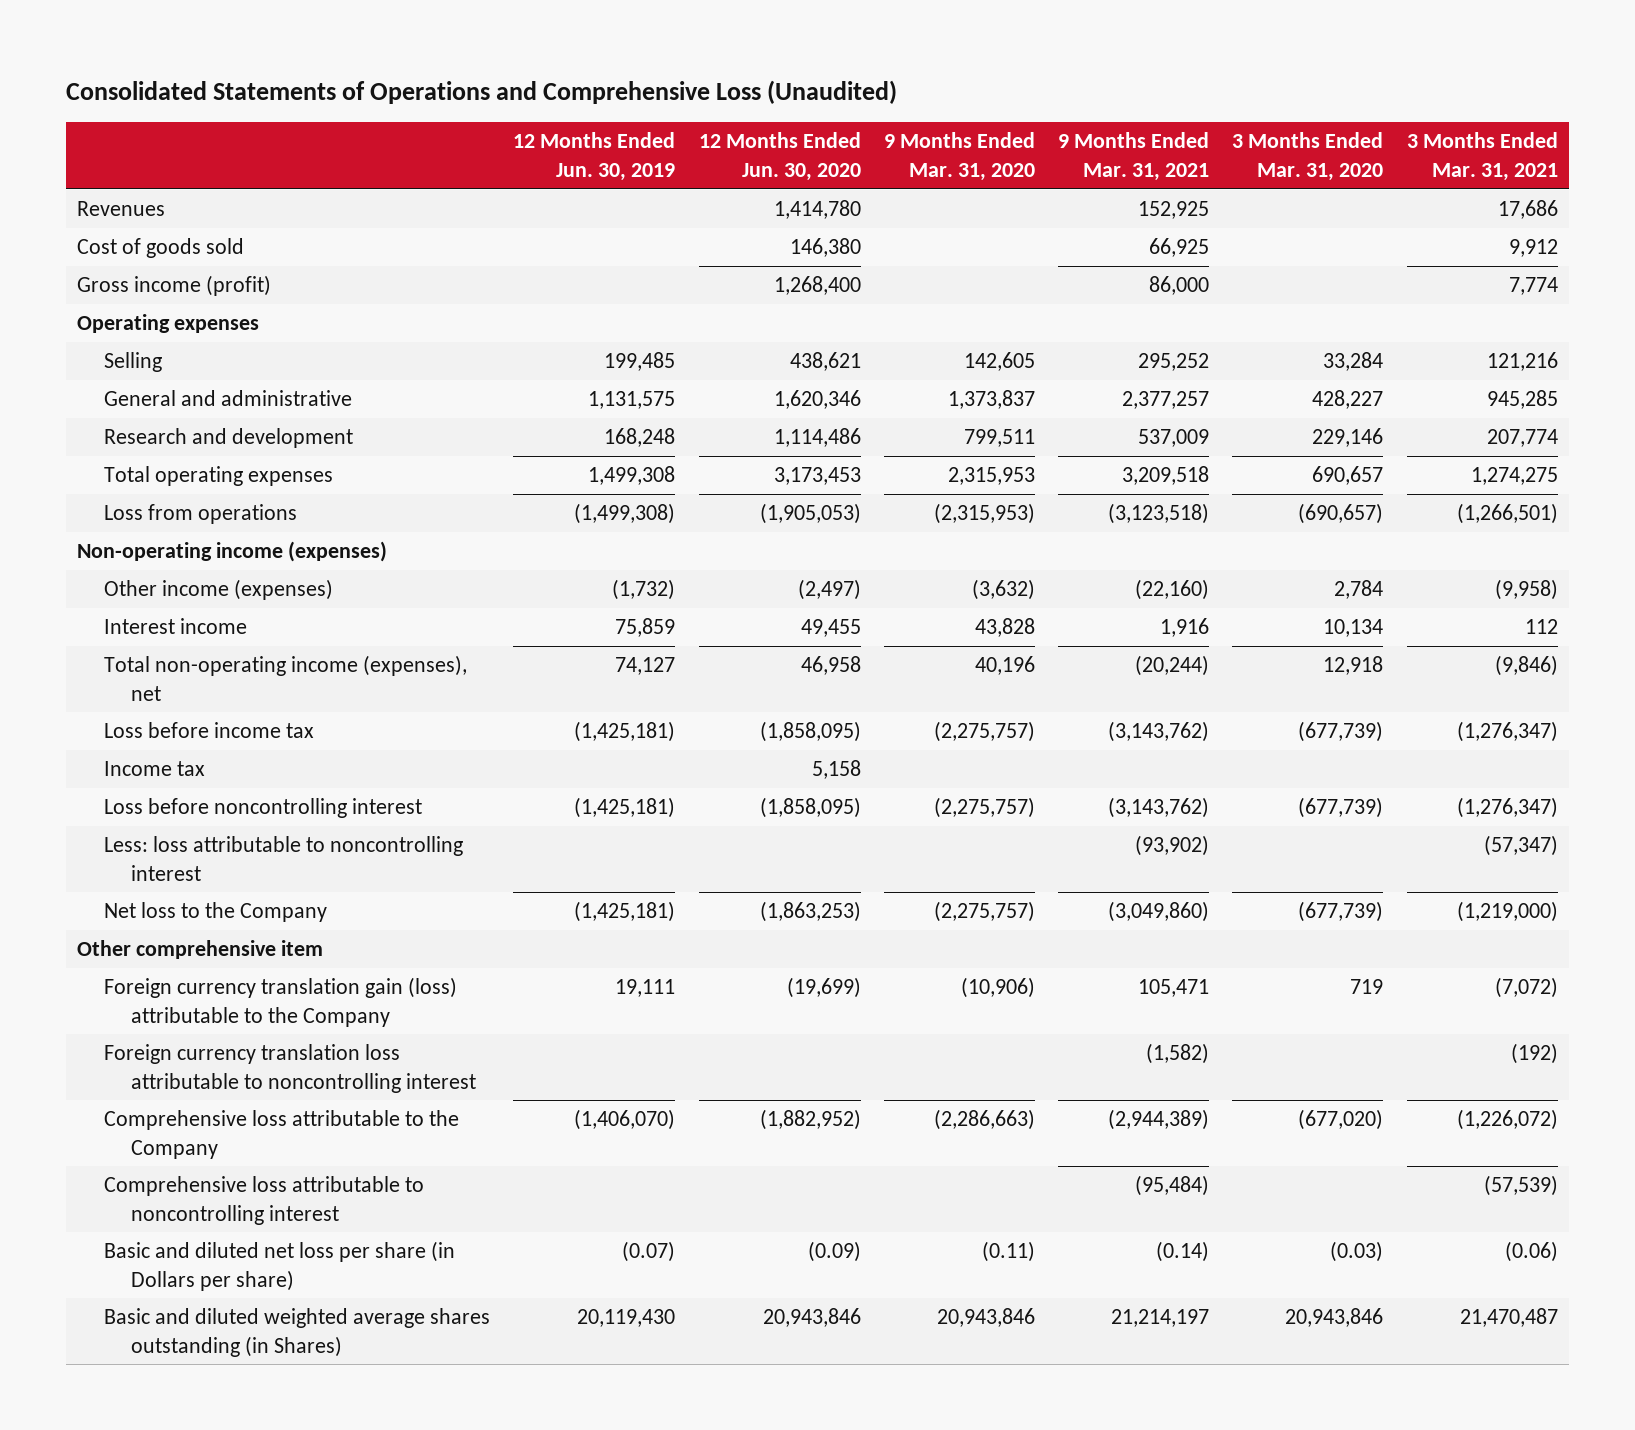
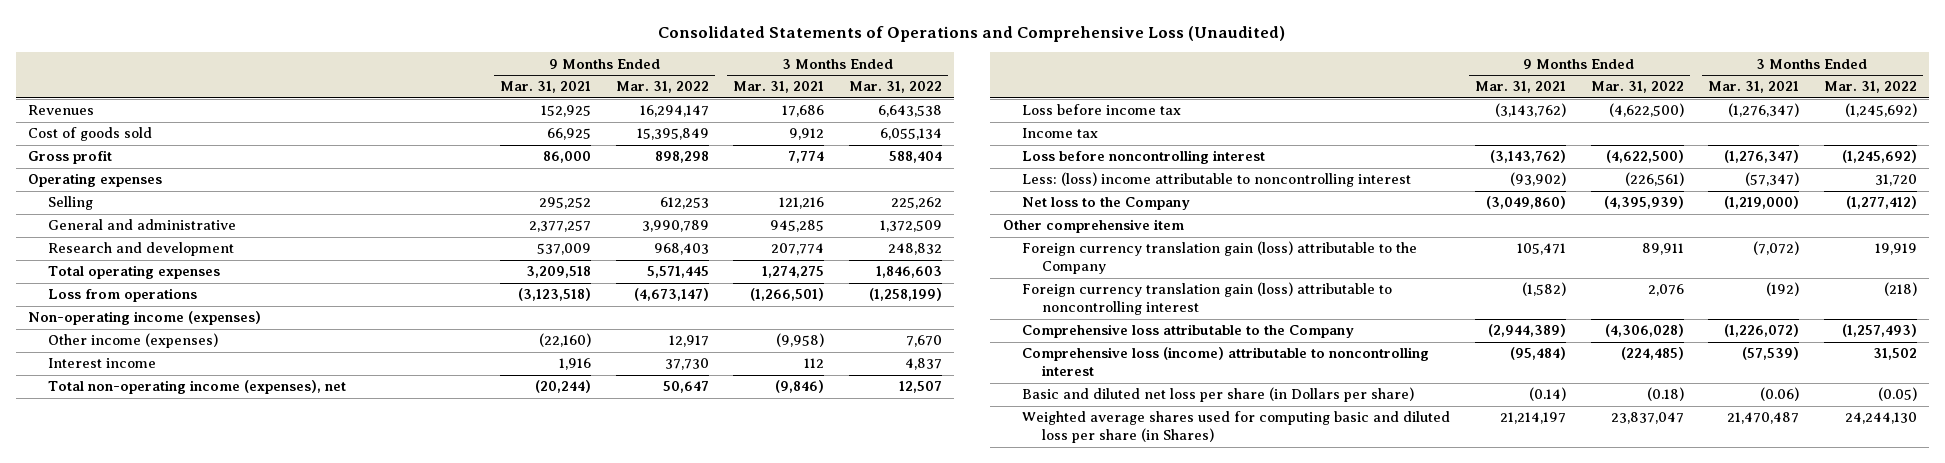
- | 12 Months Ended Jun. 30, 2019 | 12 Months Ended Jun. 30, 2020 | 9 Months Ended Mar. 31, 2020 | 9 Months Ended Mar. 31, 2021 | 3 Months Ended Mar. 31, 2020 | 3 Months Ended Mar. 31, 2021
+ | 9 Months Ended Mar. 31, 2021 | 9 Months Ended Mar. 31, 2022 | 3 Months Ended Mar. 31, 2021 | 3 Months Ended Mar. 31, 2022
- Gross income (profit) | | 1,268,400 | | 86,000 | | 7,774
+ Gross profit | 86,000 | 898,298 | 7,774 | 588,404
- Less: loss attributable to noncontrolling interest | | | | (93,902) | | (57,347)
+ Less: (loss) income attributable to noncontrolling interest | (93,902) | (226,561) | (57,347) | 31,720
- Foreign currency translation loss attributable to noncontrolling interest | | | | (1,582) | | (192)
+ Foreign currency translation gain (loss) attributable to noncontrolling interest | (1,582) | 2,076 | (192) | (218)
- Comprehensive loss attributable to noncontrolling interest | | | | (95,484) | | (57,539)
+ Comprehensive loss (income) attributable to noncontrolling interest | (95,484) | (224,485) | (57,539) | 31,502
- Basic and diluted weighted average shares outstanding (in Shares) | 20,119,430 | 20,943,846 | 20,943,846 | 21,214,197 | 20,943,846 | 21,470,487
+ Weighted average shares used for computing basic and diluted loss per share (in Shares) | 21,214,197 | 23,837,047 | 21,470,487 | 24,244,130

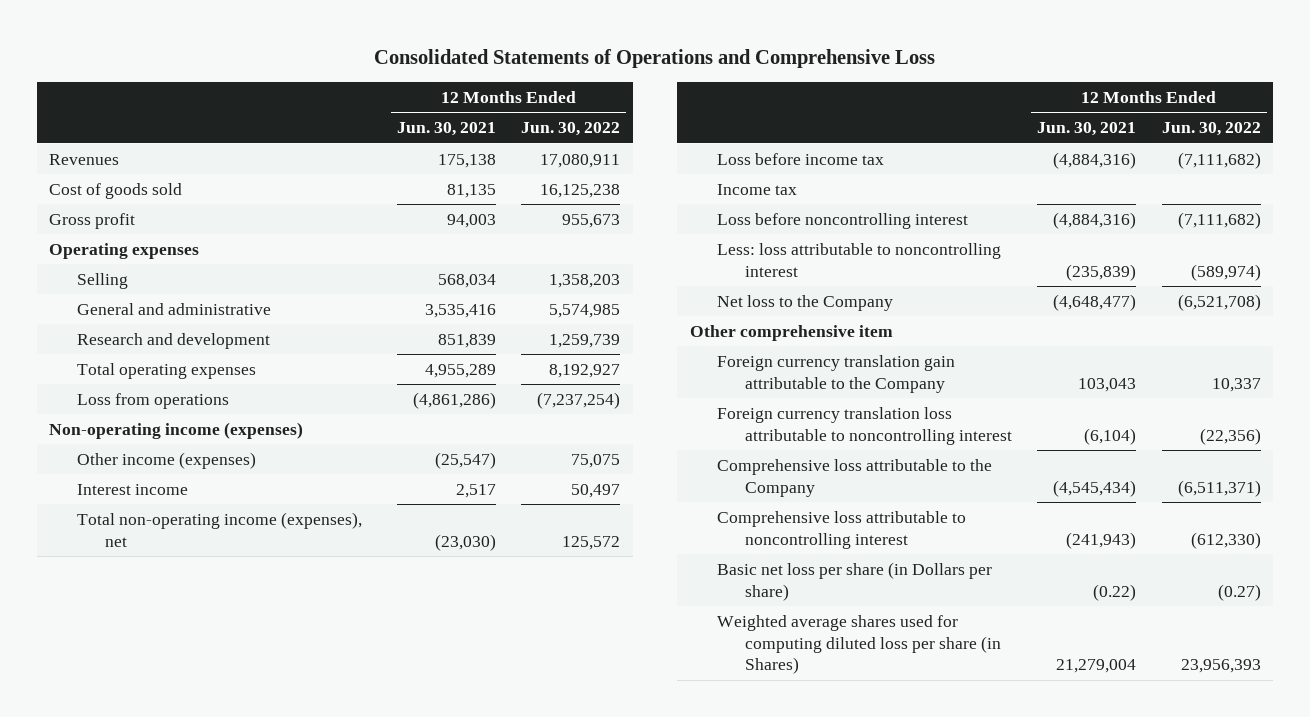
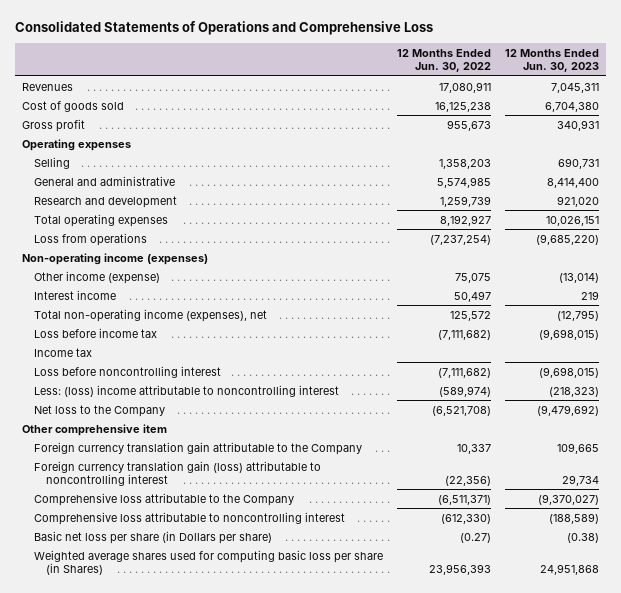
- | 12 Months Ended Jun. 30, 2021 | 12 Months Ended Jun. 30, 2022
+ | 12 Months Ended Jun. 30, 2022 | 12 Months Ended Jun. 30, 2023
- Other income (expenses) | (25,547) | 75,075
+ Other income (expense) | 75,075 | (13,014)
- Less: loss attributable to noncontrolling interest | (235,839) | (589,974)
+ Less: (loss) income attributable to noncontrolling interest | (589,974) | (218,323)
- Foreign currency translation loss attributable to noncontrolling interest | (6,104) | (22,356)
+ Foreign currency translation gain (loss) attributable to noncontrolling interest | (22,356) | 29,734
- Weighted average shares used for computing diluted loss per share (in Shares) | 21,279,004 | 23,956,393
+ Weighted average shares used for computing basic loss per share (in Shares) | 23,956,393 | 24,951,868

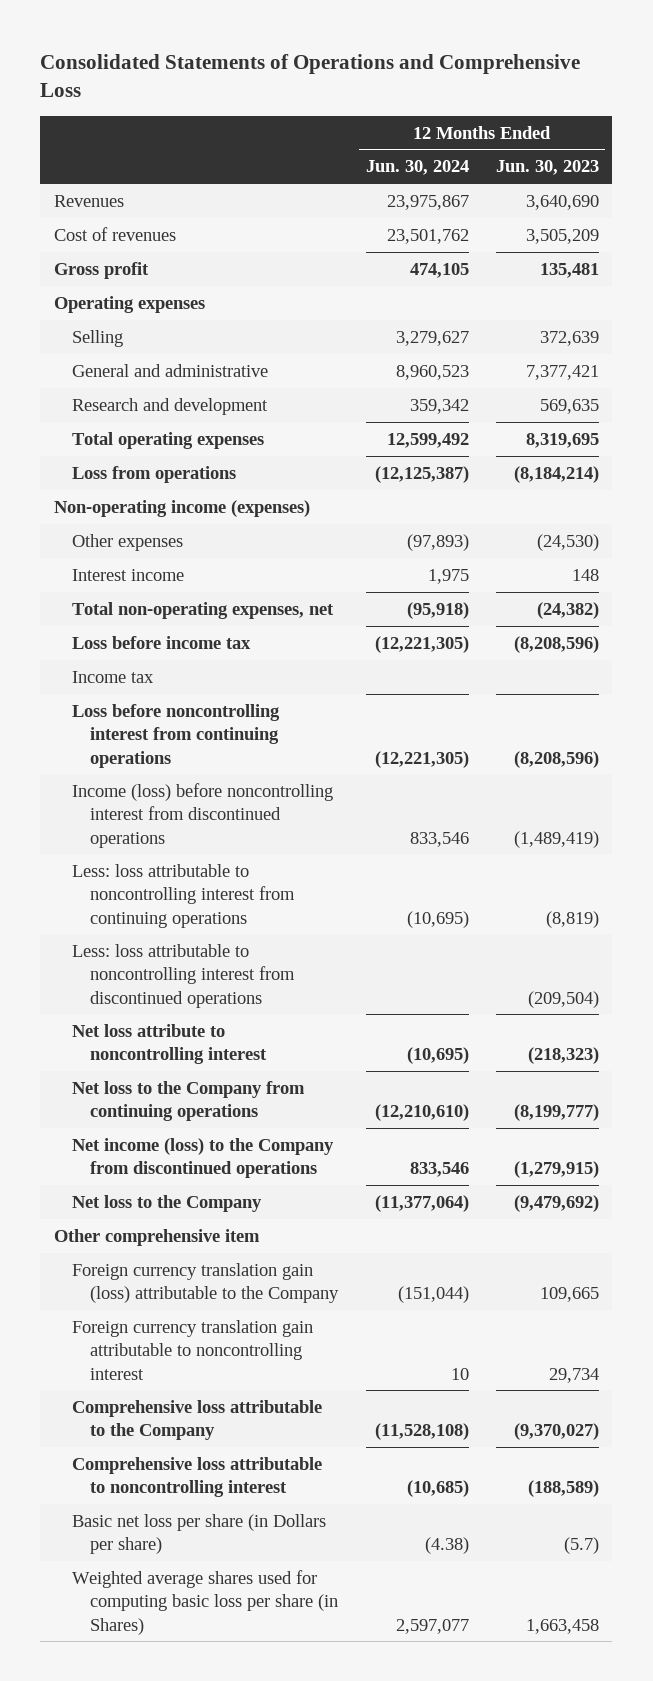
- | 12 Months Ended Jun. 30, 2022 | 12 Months Ended Jun. 30, 2023
+ | 12 Months Ended Jun. 30, 2024 | 12 Months Ended Jun. 30, 2023
- Revenues | 17,080,911 | 7,045,311
- Cost of goods sold | 16,125,238 | 6,704,380
- Gross profit | 955,673 | 340,931
+ Revenues | 23,975,867 | 3,640,690
+ Cost of revenues | 23,501,762 | 3,505,209
+ Gross profit | 474,105 | 135,481
- Selling | 1,358,203 | 690,731
- General and administrative | 5,574,985 | 8,414,400
- Research and development | 1,259,739 | 921,020
- Total operating expenses | 8,192,927 | 10,026,151
- Loss from operations | (7,237,254) | (9,685,220)
+ Selling | 3,279,627 | 372,639
+ General and administrative | 8,960,523 | 7,377,421
+ Research and development | 359,342 | 569,635
+ Total operating expenses | 12,599,492 | 8,319,695
+ Loss from operations | (12,125,387) | (8,184,214)
- Other income (expense) | 75,075 | (13,014)
- Interest income | 50,497 | 219
- Total non-operating income (expenses), net | 125,572 | (12,795)
- Loss before income tax | (7,111,682) | (9,698,015)
+ Other expenses | (97,893) | (24,530)
+ Interest income | 1,975 | 148
+ Total non-operating expenses, net | (95,918) | (24,382)
+ Loss before income tax | (12,221,305) | (8,208,596)
- Loss before noncontrolling interest | (7,111,682) | (9,698,015)
- Less: (loss) income attributable to noncontrolling interest | (589,974) | (218,323)
+ Loss before noncontrolling interest from continuing operations | (12,221,305) | (8,208,596)
+ Income (loss) before noncontrolling interest from discontinued operations | 833,546 | (1,489,419)
+ Less: loss attributable to noncontrolling interest from continuing operations | (10,695) | (8,819)
+ Less: loss attributable to noncontrolling interest from discontinued operations | | (209,504)
+ Net loss attribute to noncontrolling interest | (10,695) | (218,323)
+ Net loss to the Company from continuing operations | (12,210,610) | (8,199,777)
+ Net income (loss) to the Company from discontinued operations | 833,546 | (1,279,915)
- Foreign currency translation gain attributable to the Company | 10,337 | 109,665
- Foreign currency translation gain (loss) attributable to noncontrolling interest | (22,356) | 29,734
+ Foreign currency translation gain (loss) attributable to the Company | (151,044) | 109,665
+ Foreign currency translation gain attributable to noncontrolling interest | 10 | 29,734
- Basic net loss per share (in Dollars per share) | (0.27) | (0.38)
- Weighted average shares used for computing basic loss per share (in Shares) | 23,956,393 | 24,951,868
+ Basic net loss per share (in Dollars per share) | (4.38) | (5.7)
+ Weighted average shares used for computing basic loss per share (in Shares) | 2,597,077 | 1,663,458

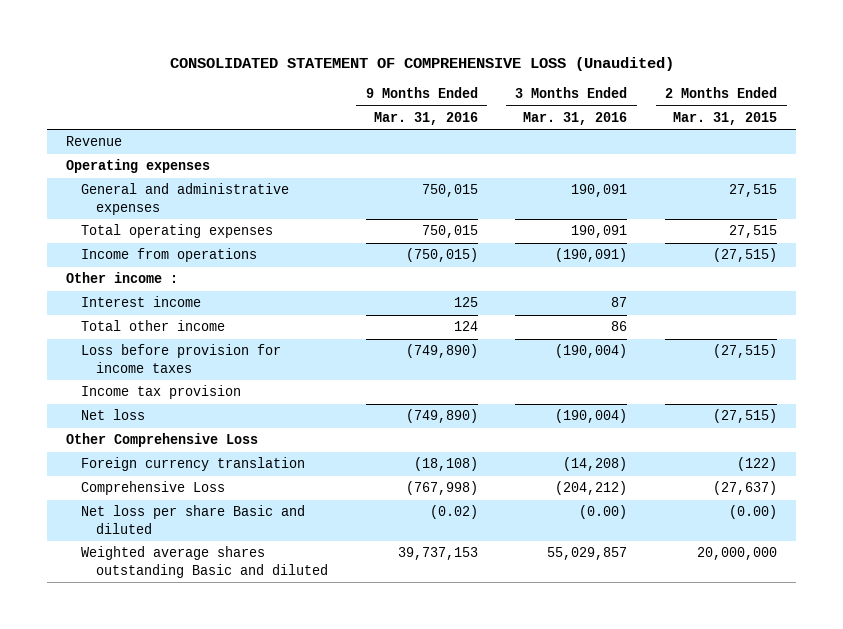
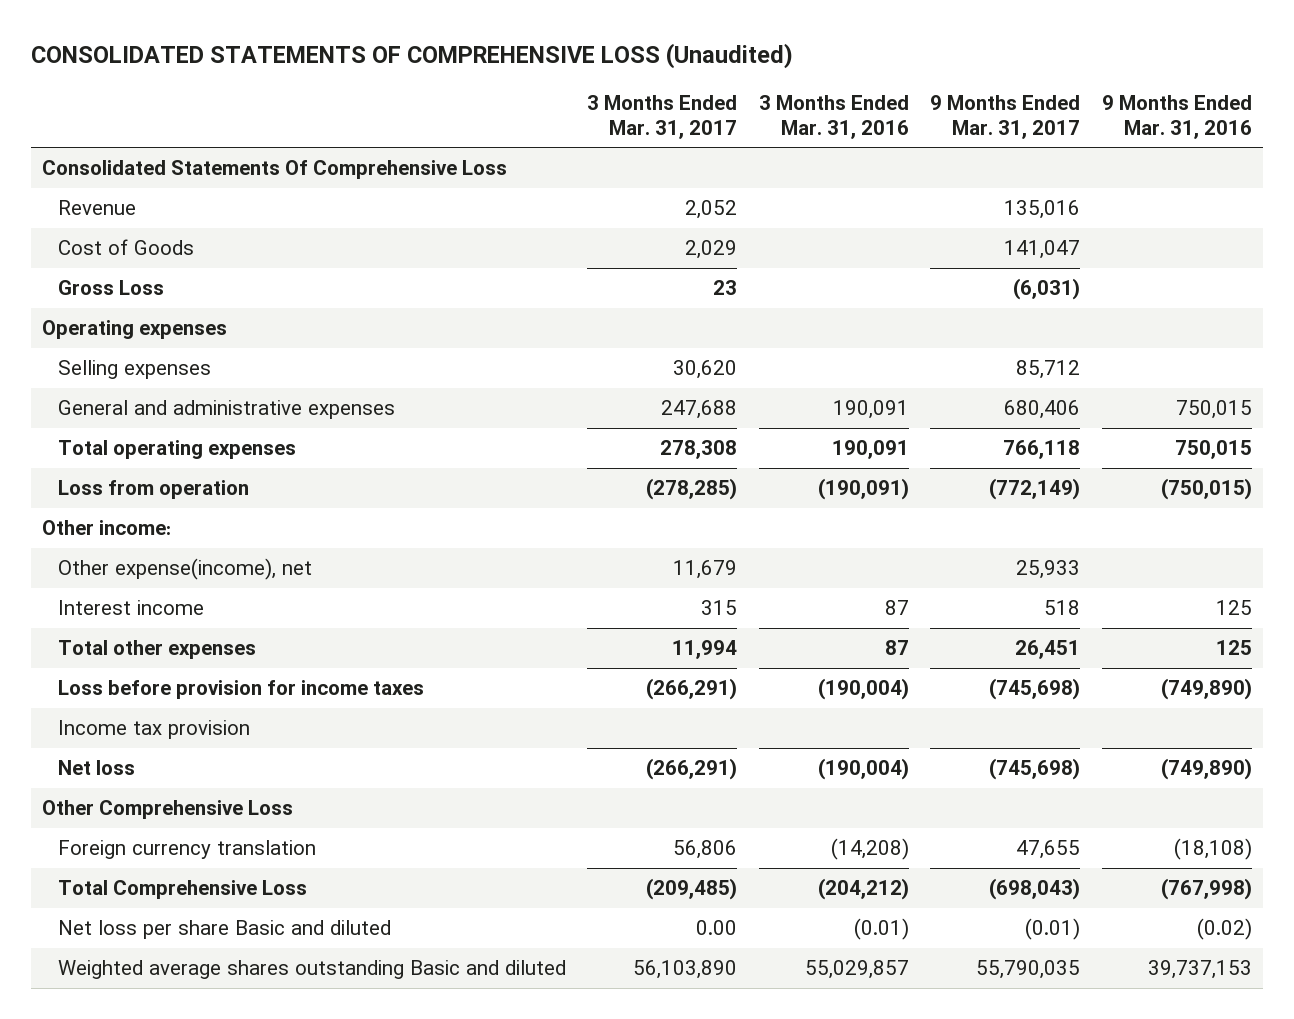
- CONSOLIDATED STATEMENT OF COMPREHENSIVE LOSS (Unaudited)
+ CONSOLIDATED STATEMENTS OF COMPREHENSIVE LOSS (Unaudited)
- | 9 Months Ended Mar. 31, 2016 | 3 Months Ended Mar. 31, 2016 | 2 Months Ended Mar. 31, 2015
+ | 3 Months Ended Mar. 31, 2017 | 3 Months Ended Mar. 31, 2016 | 9 Months Ended Mar. 31, 2017 | 9 Months Ended Mar. 31, 2016
+ Consolidated Statements Of Comprehensive Loss
+ Cost of Goods | 2,029 | | 141,047 |
+ Gross Loss | 23 | | (6,031) |
+ Selling expenses | 30,620 | | 85,712 |
- Income from operations | (750,015) | (190,091) | (27,515)
- Other income :
+ Loss from operation | (278,285) | (190,091) | (772,149) | (750,015)
+ Other income:
+ Other expense(income), net | 11,679 | | 25,933 |
- Total other income | 124 | 86 |
+ Total other expenses | 11,994 | 87 | 26,451 | 125
- Comprehensive Loss | (767,998) | (204,212) | (27,637)
- Net loss per share Basic and diluted | (0.02) | (0.00) | (0.00)
+ Total Comprehensive Loss | (209,485) | (204,212) | (698,043) | (767,998)
+ Net loss per share Basic and diluted | 0.00 | (0.01) | (0.01) | (0.02)

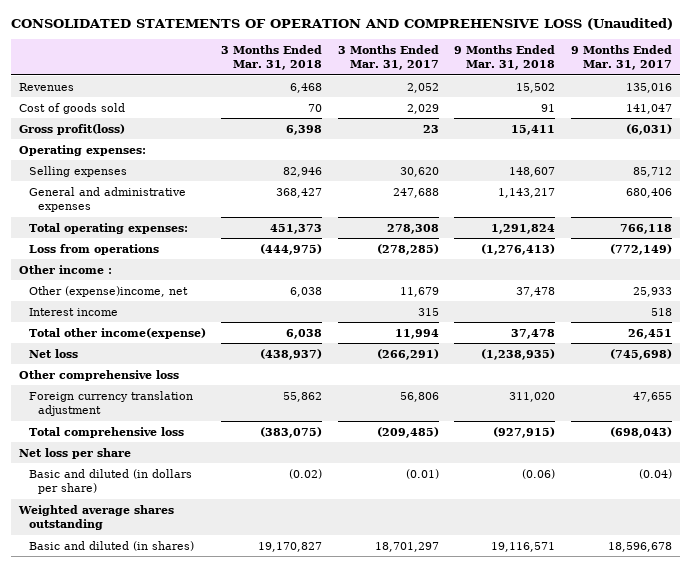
- CONSOLIDATED STATEMENTS OF COMPREHENSIVE LOSS (Unaudited)
+ CONSOLIDATED STATEMENTS OF OPERATION AND COMPREHENSIVE LOSS (Unaudited)
- | 3 Months Ended Mar. 31, 2017 | 3 Months Ended Mar. 31, 2016 | 9 Months Ended Mar. 31, 2017 | 9 Months Ended Mar. 31, 2016
+ | 3 Months Ended Mar. 31, 2018 | 3 Months Ended Mar. 31, 2017 | 9 Months Ended Mar. 31, 2018 | 9 Months Ended Mar. 31, 2017
- Consolidated Statements Of Comprehensive Loss
- Revenue | 2,052 | | 135,016 |
- Cost of Goods | 2,029 | | 141,047 |
- Gross Loss | 23 | | (6,031) |
- Operating expenses
+ Revenues | 6,468 | 2,052 | 15,502 | 135,016
+ Cost of goods sold | 70 | 2,029 | 91 | 141,047
+ Gross profit(loss) | 6,398 | 23 | 15,411 | (6,031)
+ Operating expenses:
- Total operating expenses | 278,308 | 190,091 | 766,118 | 750,015
- Loss from operation | (278,285) | (190,091) | (772,149) | (750,015)
- Other income:
- Other expense(income), net | 11,679 | | 25,933 |
+ Total operating expenses: | 451,373 | 278,308 | 1,291,824 | 766,118
+ Loss from operations | (444,975) | (278,285) | (1,276,413) | (772,149)
+ Other income :
+ Other (expense)income, net | 6,038 | 11,679 | 37,478 | 25,933
- Total other expenses | 11,994 | 87 | 26,451 | 125
- Loss before provision for income taxes | (266,291) | (190,004) | (745,698) | (749,890)
- Income tax provision
+ Total other income(expense) | 6,038 | 11,994 | 37,478 | 26,451
- Other Comprehensive Loss
- Foreign currency translation | 56,806 | (14,208) | 47,655 | (18,108)
- Total Comprehensive Loss | (209,485) | (204,212) | (698,043) | (767,998)
- Net loss per share Basic and diluted | 0.00 | (0.01) | (0.01) | (0.02)
- Weighted average shares outstanding Basic and diluted | 56,103,890 | 55,029,857 | 55,790,035 | 39,737,153
+ Other comprehensive loss
+ Foreign currency translation adjustment | 55,862 | 56,806 | 311,020 | 47,655
+ Total comprehensive loss | (383,075) | (209,485) | (927,915) | (698,043)
+ Net loss per share
+ Basic and diluted (in dollars per share) | (0.02) | (0.01) | (0.06) | (0.04)
+ Weighted average shares outstanding
+ Basic and diluted (in shares) | 19,170,827 | 18,701,297 | 19,116,571 | 18,596,678

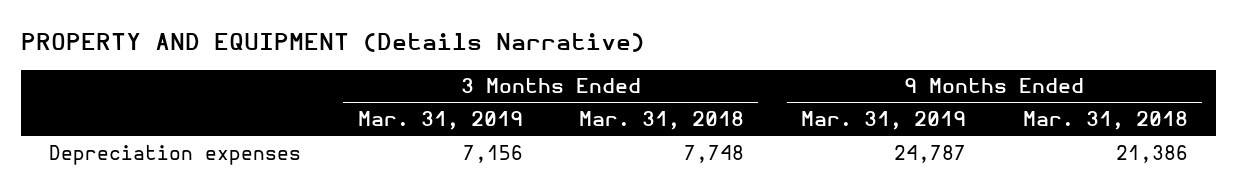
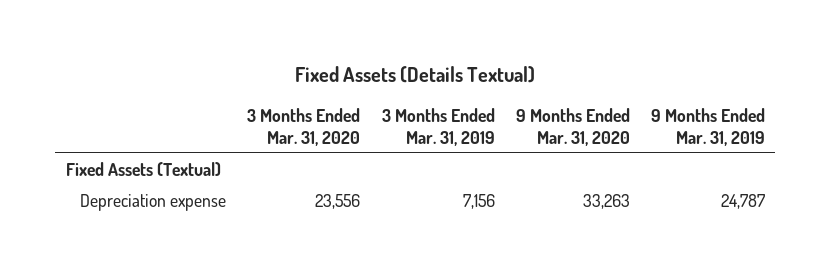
- PROPERTY AND EQUIPMENT (Details Narrative)
+ Fixed Assets (Details Textual)
- | 3 Months Ended Mar. 31, 2019 | 3 Months Ended Mar. 31, 2018 | 9 Months Ended Mar. 31, 2019 | 9 Months Ended Mar. 31, 2018
+ | 3 Months Ended Mar. 31, 2020 | 3 Months Ended Mar. 31, 2019 | 9 Months Ended Mar. 31, 2020 | 9 Months Ended Mar. 31, 2019
- Depreciation expenses | 7,156 | 7,748 | 24,787 | 21,386
+ Fixed Assets (Textual)
+ Depreciation expense | 23,556 | 7,156 | 33,263 | 24,787

